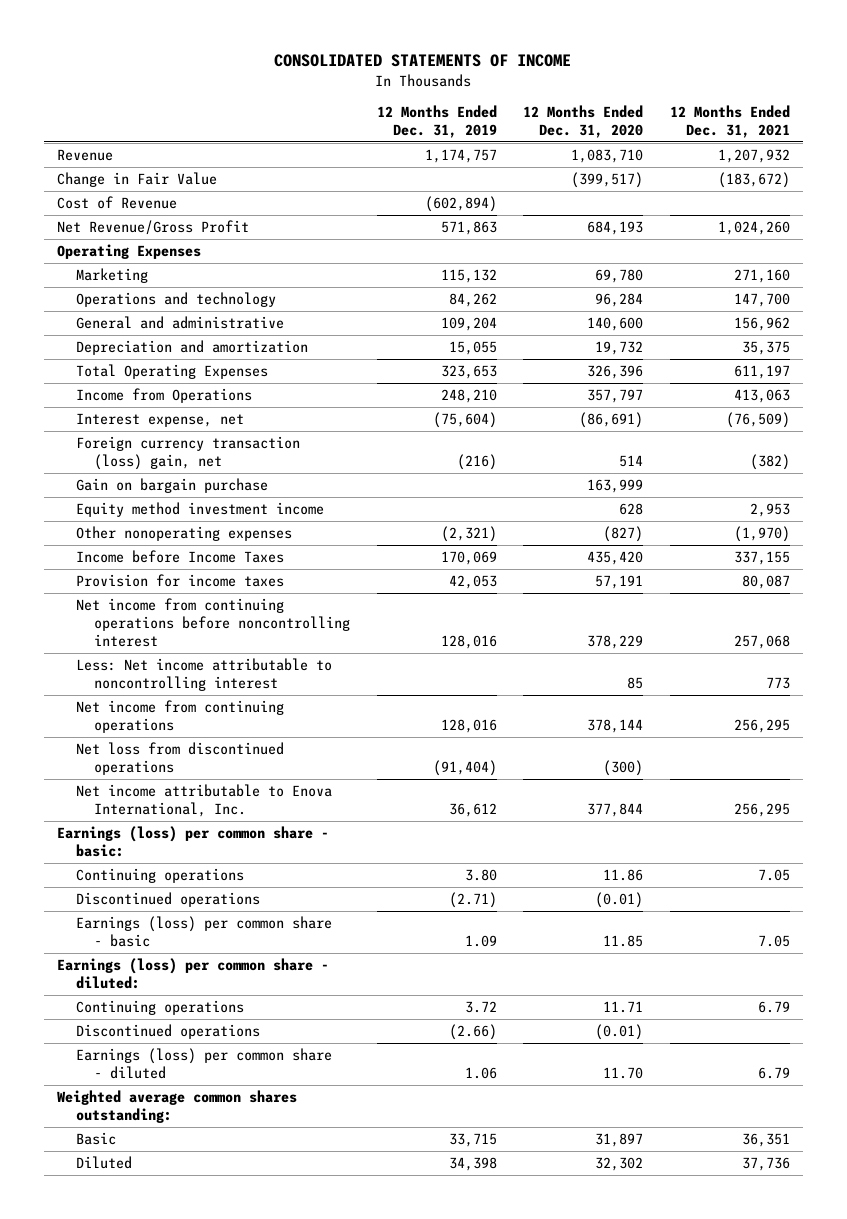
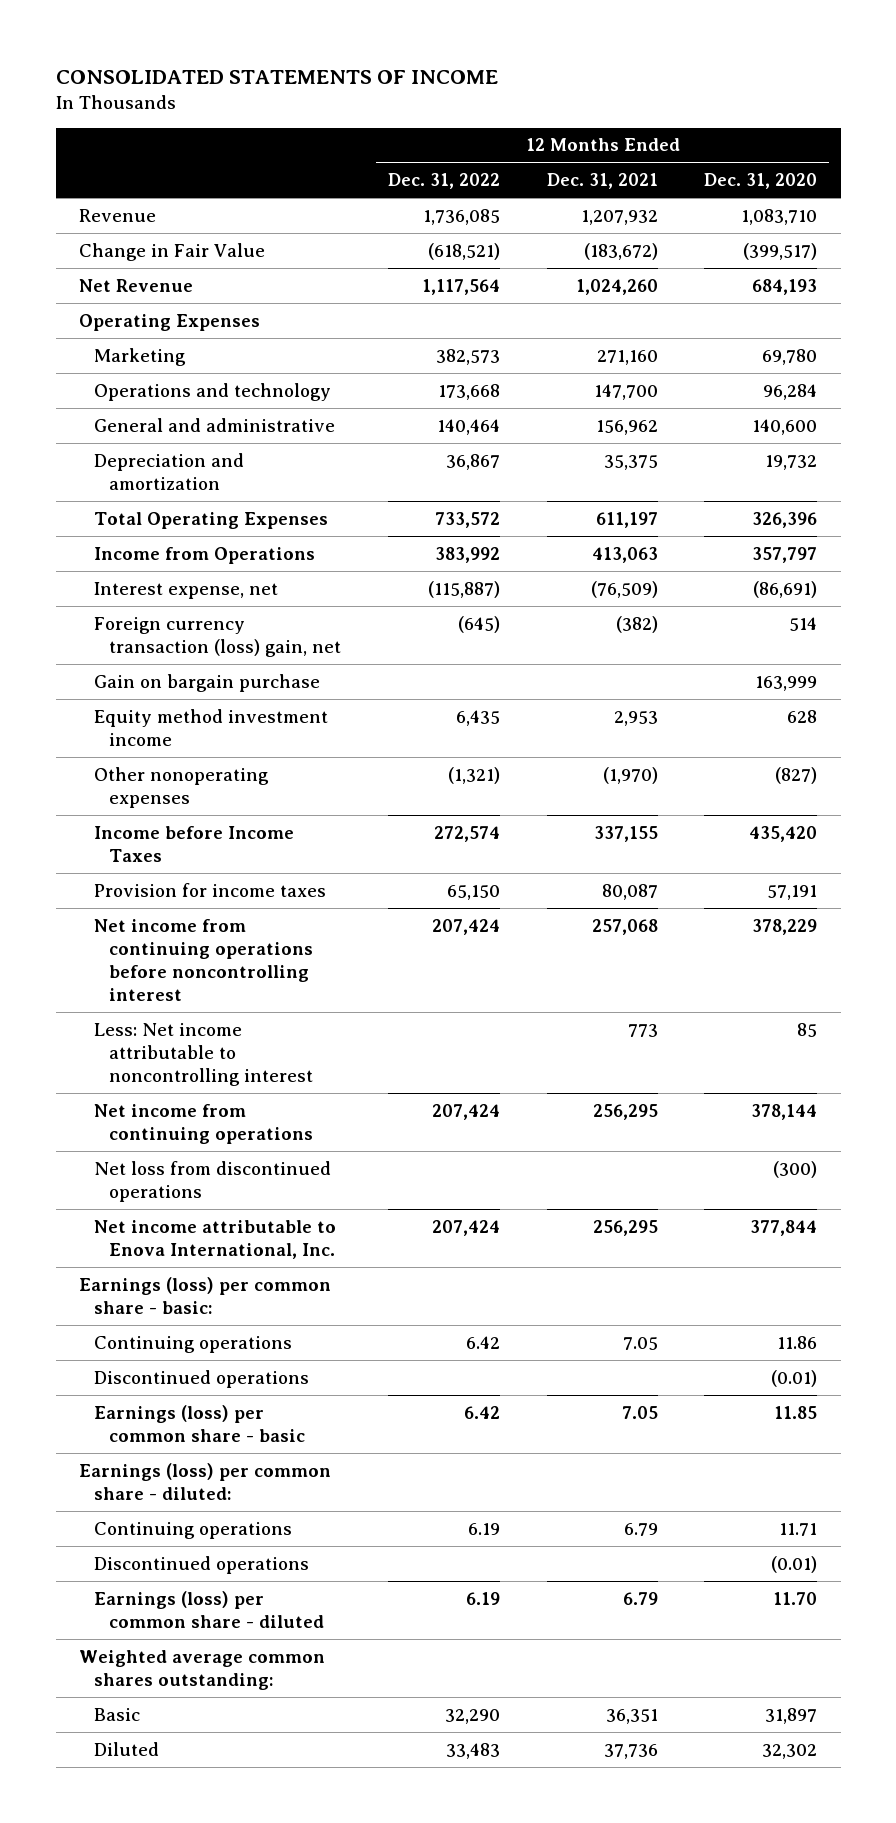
- | 12 Months Ended Dec. 31, 2019 | 12 Months Ended Dec. 31, 2020 | 12 Months Ended Dec. 31, 2021
+ | 12 Months Ended Dec. 31, 2022 | 12 Months Ended Dec. 31, 2021 | 12 Months Ended Dec. 31, 2020
- Cost of Revenue | (602,894) | |
- Net Revenue/Gross Profit | 571,863 | 684,193 | 1,024,260
+ Net Revenue | 1,117,564 | 1,024,260 | 684,193

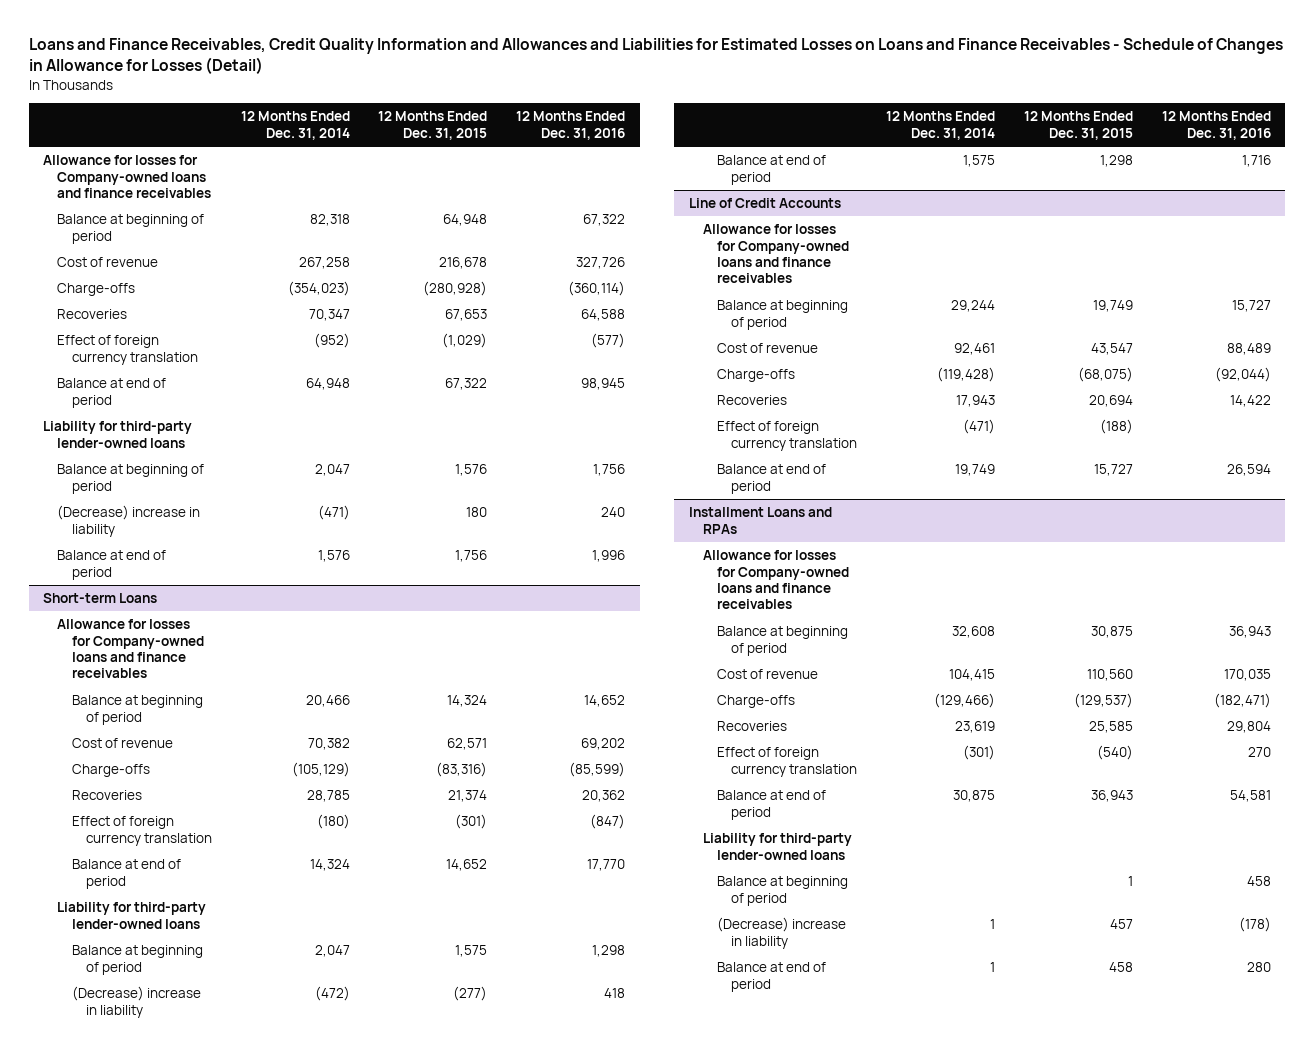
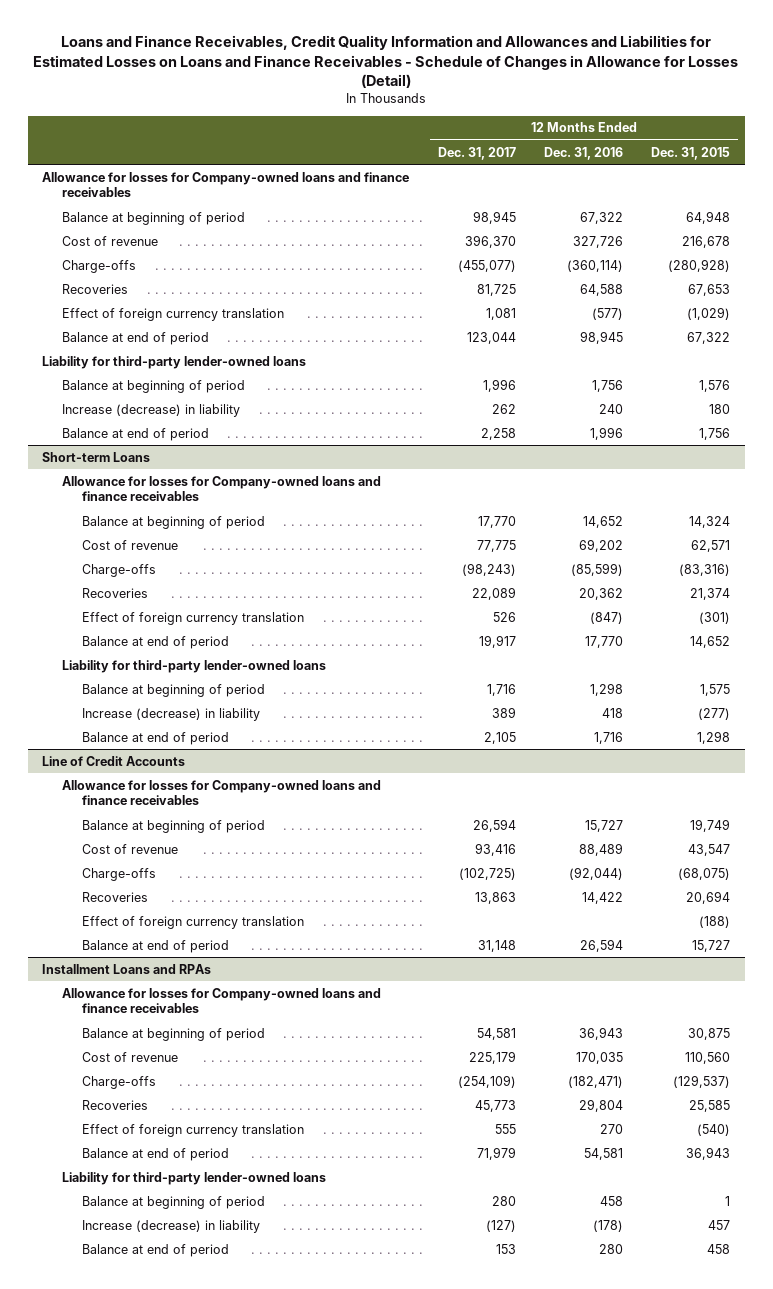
- | 12 Months Ended Dec. 31, 2014 | 12 Months Ended Dec. 31, 2015 | 12 Months Ended Dec. 31, 2016
+ | 12 Months Ended Dec. 31, 2017 | 12 Months Ended Dec. 31, 2016 | 12 Months Ended Dec. 31, 2015
- (Decrease) increase in liability | (471) | 180 | 240
+ Increase (decrease) in liability | 262 | 240 | 180
@ Short-term Loans
- (Decrease) increase in liability | (472) | (277) | 418
+ Increase (decrease) in liability | 389 | 418 | (277)
@ Installment Loans and RPAs
- (Decrease) increase in liability | 1 | 457 | (178)
+ Increase (decrease) in liability | (127) | (178) | 457

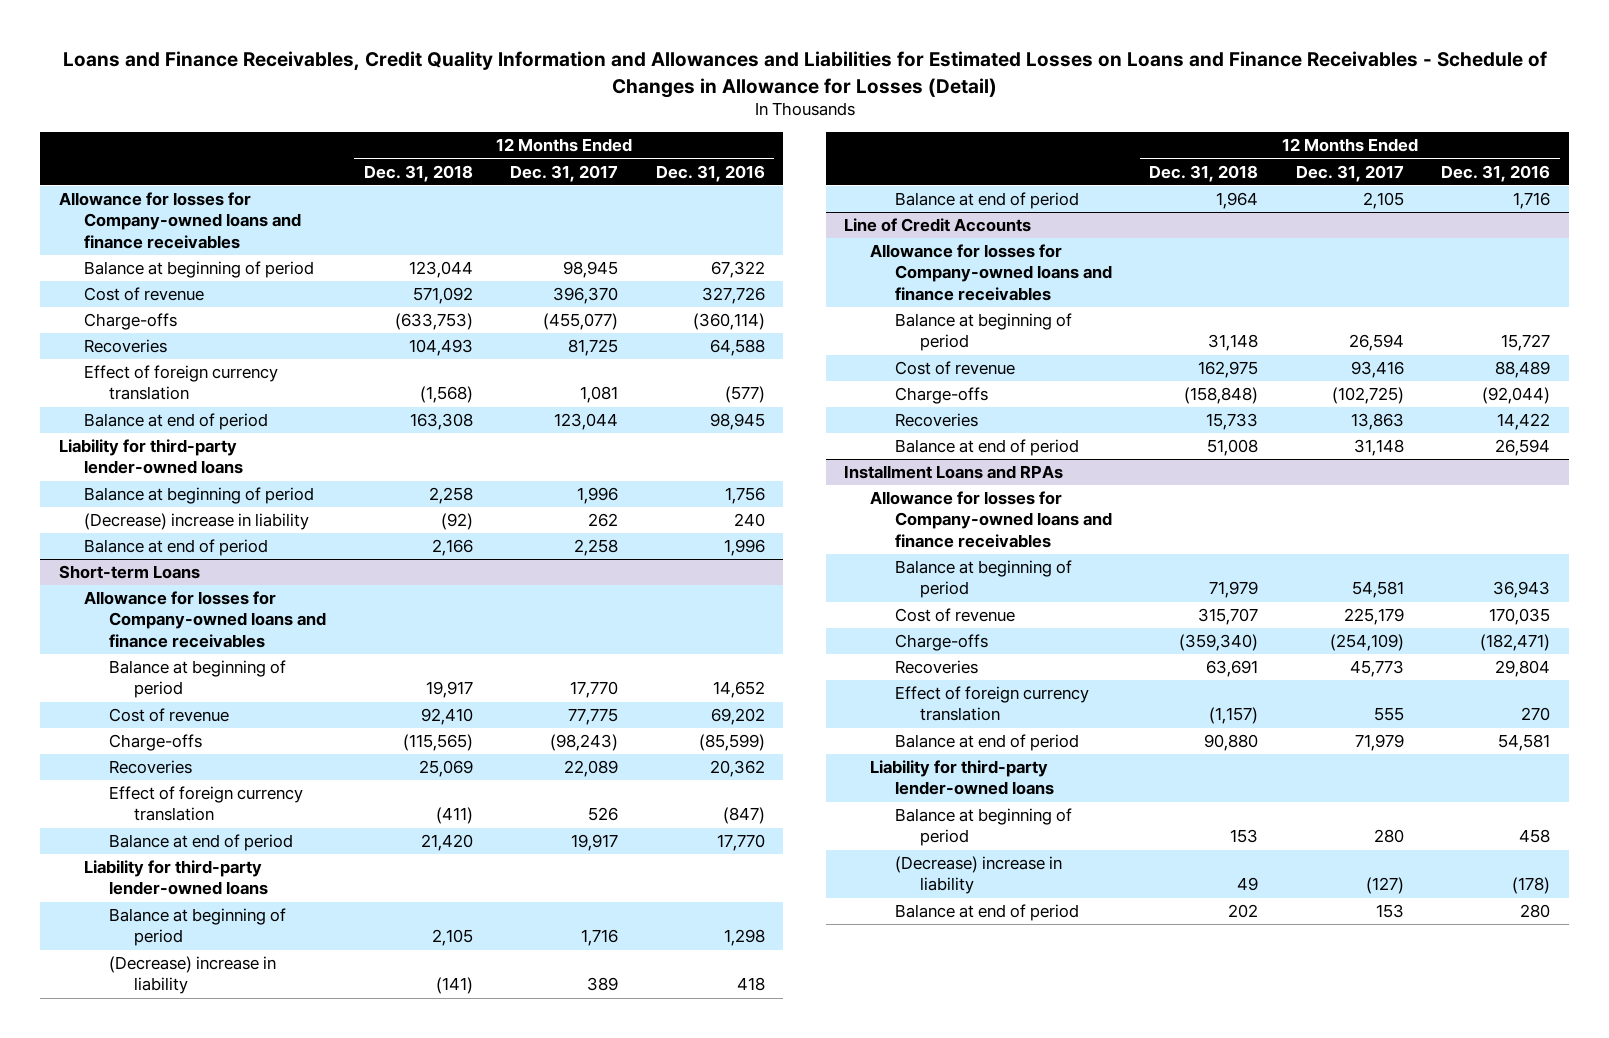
- | 12 Months Ended Dec. 31, 2017 | 12 Months Ended Dec. 31, 2016 | 12 Months Ended Dec. 31, 2015
+ | 12 Months Ended Dec. 31, 2018 | 12 Months Ended Dec. 31, 2017 | 12 Months Ended Dec. 31, 2016
- Increase (decrease) in liability | 262 | 240 | 180
+ (Decrease) increase in liability | (92) | 262 | 240
@ Short-term Loans
- Increase (decrease) in liability | 389 | 418 | (277)
+ (Decrease) increase in liability | (141) | 389 | 418
@ Line of Credit Accounts
- Effect of foreign currency translation | | | (188)
@ Installment Loans and RPAs
- Increase (decrease) in liability | (127) | (178) | 457
+ (Decrease) increase in liability | 49 | (127) | (178)

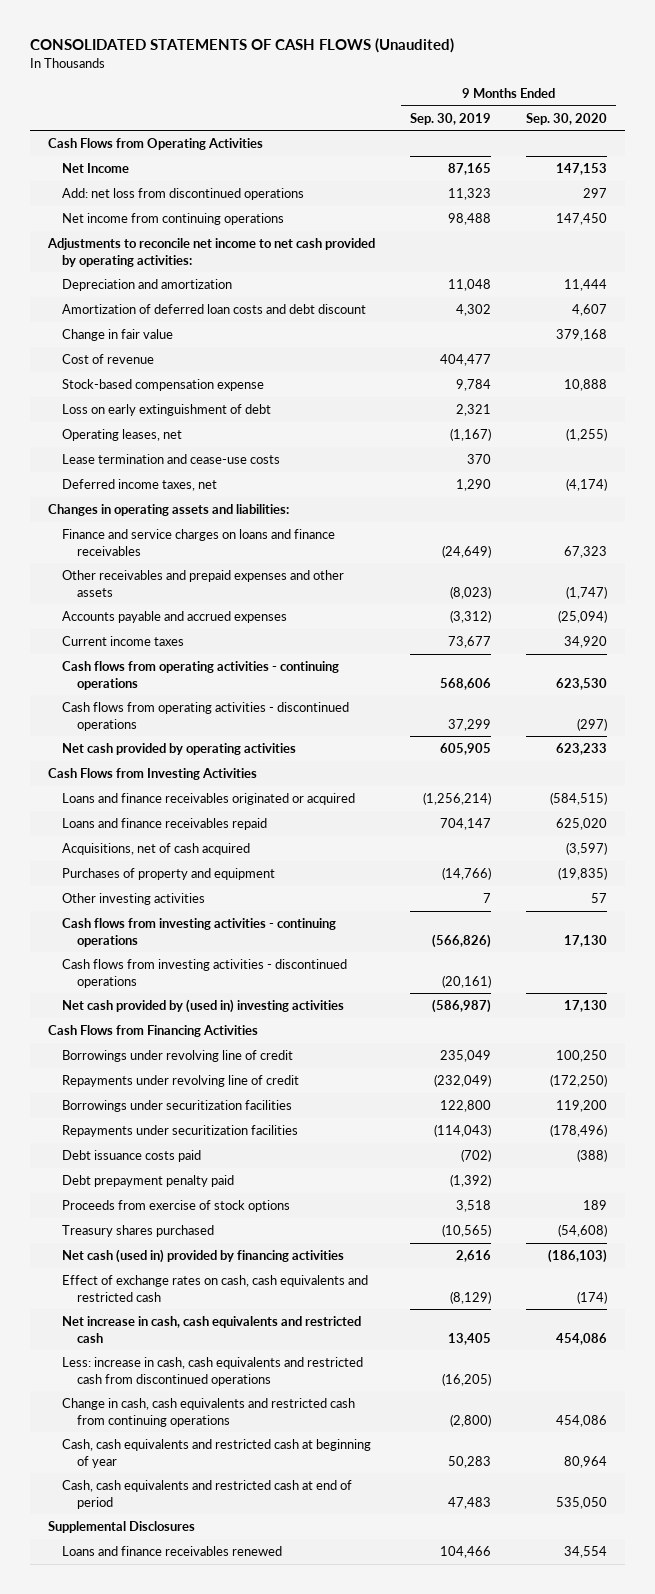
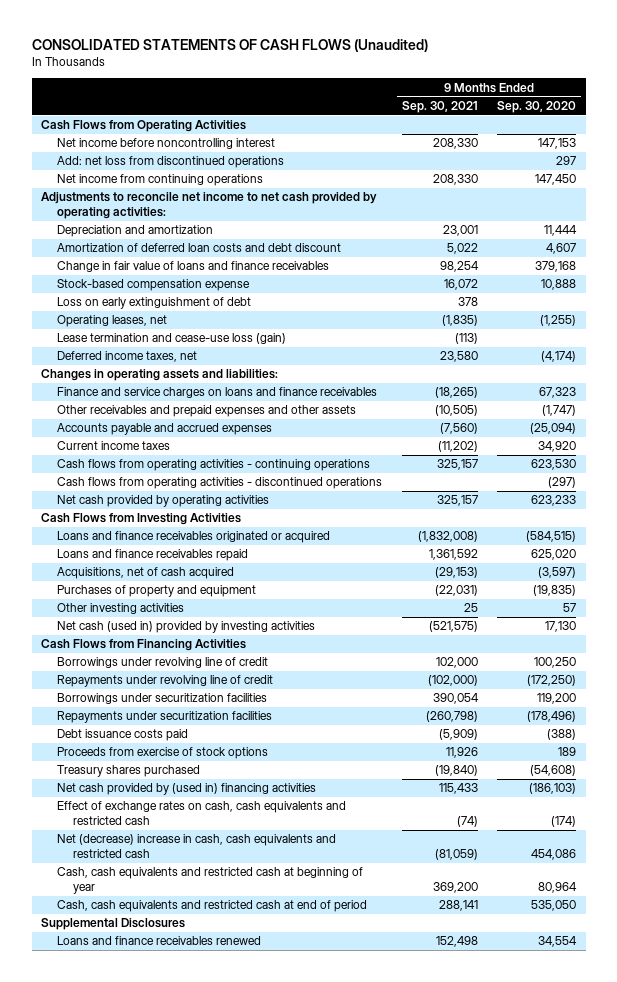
- | 9 Months Ended Sep. 30, 2019 | 9 Months Ended Sep. 30, 2020
+ | 9 Months Ended Sep. 30, 2021 | 9 Months Ended Sep. 30, 2020
- Net Income | 87,165 | 147,153
+ Net income before noncontrolling interest | 208,330 | 147,153
- Change in fair value | | 379,168
- Cost of revenue | 404,477 |
+ Change in fair value of loans and finance receivables | 98,254 | 379,168
- Lease termination and cease-use costs | 370 |
+ Lease termination and cease-use loss (gain) | (113) |
- Cash flows from investing activities - continuing operations | (566,826) | 17,130
- Cash flows from investing activities - discontinued operations | (20,161) |
- Net cash provided by (used in) investing activities | (586,987) | 17,130
+ Net cash (used in) provided by investing activities | (521,575) | 17,130
- Debt prepayment penalty paid | (1,392) |
- Net cash (used in) provided by financing activities | 2,616 | (186,103)
+ Net cash provided by (used in) financing activities | 115,433 | (186,103)
- Net increase in cash, cash equivalents and restricted cash | 13,405 | 454,086
- Less: increase in cash, cash equivalents and restricted cash from discontinued operations | (16,205) |
- Change in cash, cash equivalents and restricted cash from continuing operations | (2,800) | 454,086
+ Net (decrease) increase in cash, cash equivalents and restricted cash | (81,059) | 454,086

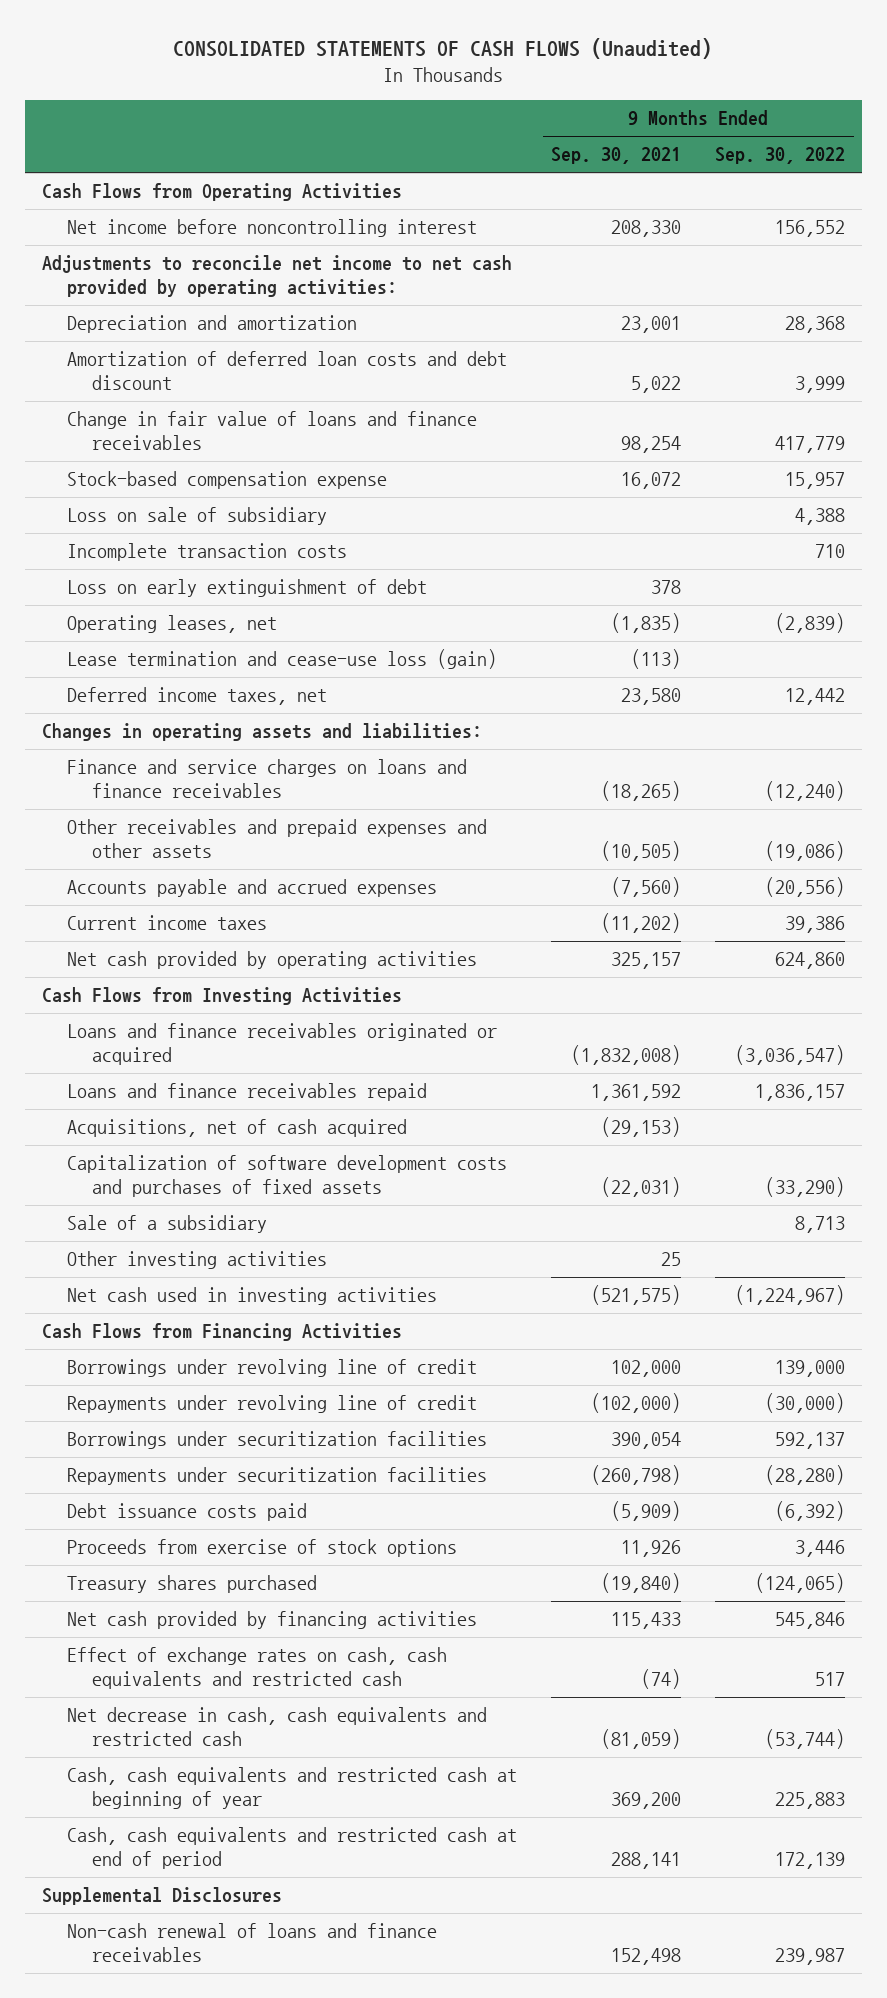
- | 9 Months Ended Sep. 30, 2021 | 9 Months Ended Sep. 30, 2020
+ | 9 Months Ended Sep. 30, 2021 | 9 Months Ended Sep. 30, 2022
- Add: net loss from discontinued operations | | 297
- Net income from continuing operations | 208,330 | 147,450
+ Loss on sale of subsidiary | | 4,388
+ Incomplete transaction costs | | 710
- Cash flows from operating activities - continuing operations | 325,157 | 623,530
- Cash flows from operating activities - discontinued operations | | (297)
- Purchases of property and equipment | (22,031) | (19,835)
+ Capitalization of software development costs and purchases of fixed assets | (22,031) | (33,290)
+ Sale of a subsidiary | | 8,713
- Net cash (used in) provided by investing activities | (521,575) | 17,130
+ Net cash used in investing activities | (521,575) | (1,224,967)
- Net cash provided by (used in) financing activities | 115,433 | (186,103)
+ Net cash provided by financing activities | 115,433 | 545,846
- Net (decrease) increase in cash, cash equivalents and restricted cash | (81,059) | 454,086
+ Net decrease in cash, cash equivalents and restricted cash | (81,059) | (53,744)
- Loans and finance receivables renewed | 152,498 | 34,554
+ Non-cash renewal of loans and finance receivables | 152,498 | 239,987

